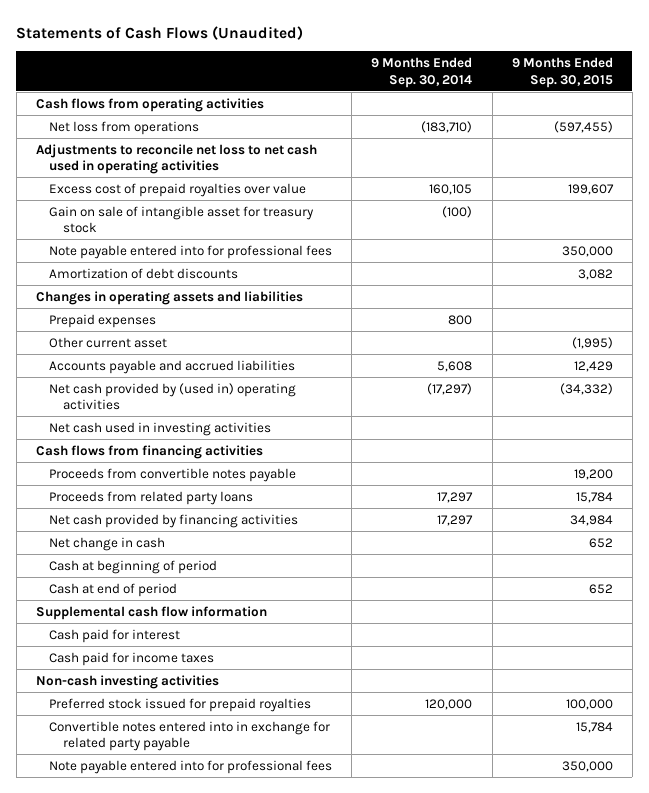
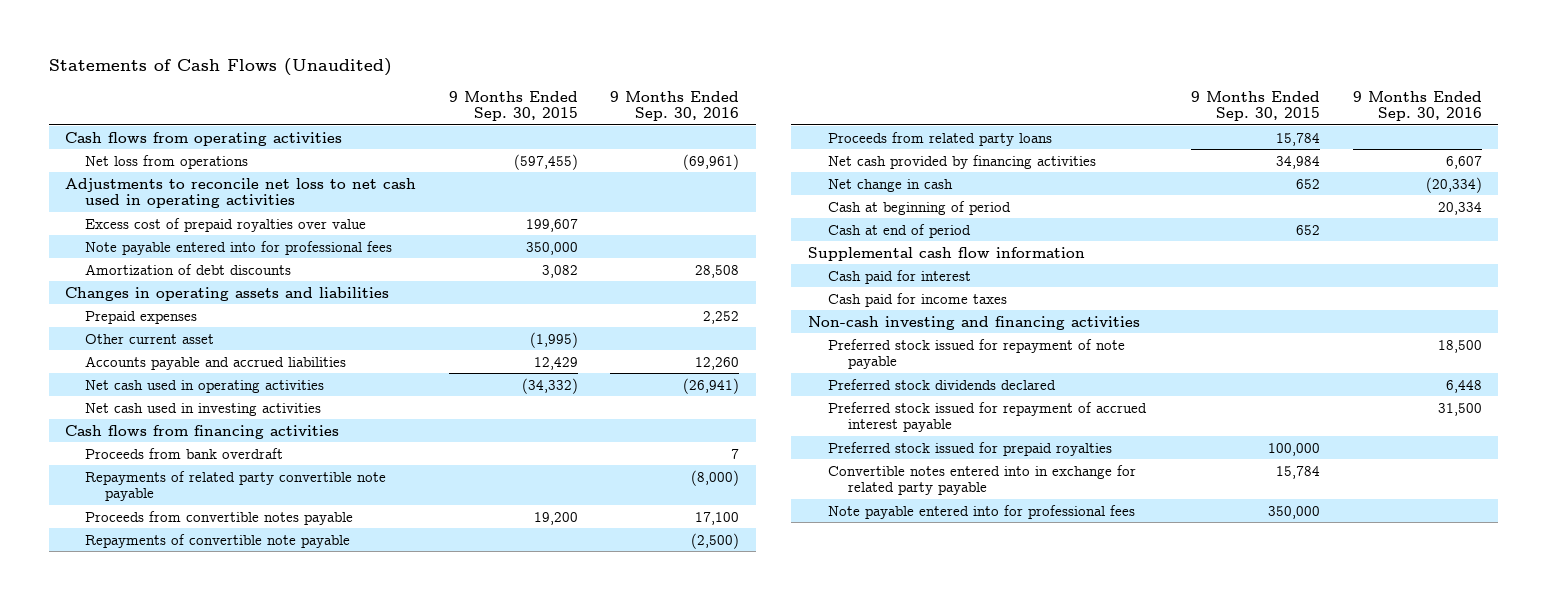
- | 9 Months Ended Sep. 30, 2014 | 9 Months Ended Sep. 30, 2015
+ | 9 Months Ended Sep. 30, 2015 | 9 Months Ended Sep. 30, 2016
- Gain on sale of intangible asset for treasury stock | (100) |
- Net cash provided by (used in) operating activities | (17,297) | (34,332)
+ Net cash used in operating activities | (34,332) | (26,941)
+ Proceeds from bank overdraft | | 7
+ Repayments of related party convertible note payable | | (8,000)
+ Repayments of convertible note payable | | (2,500)
- Non-cash investing activities
+ Non-cash investing and financing activities
+ Preferred stock issued for repayment of note payable | | 18,500
+ Preferred stock dividends declared | | 6,448
+ Preferred stock issued for repayment of accrued interest payable | | 31,500

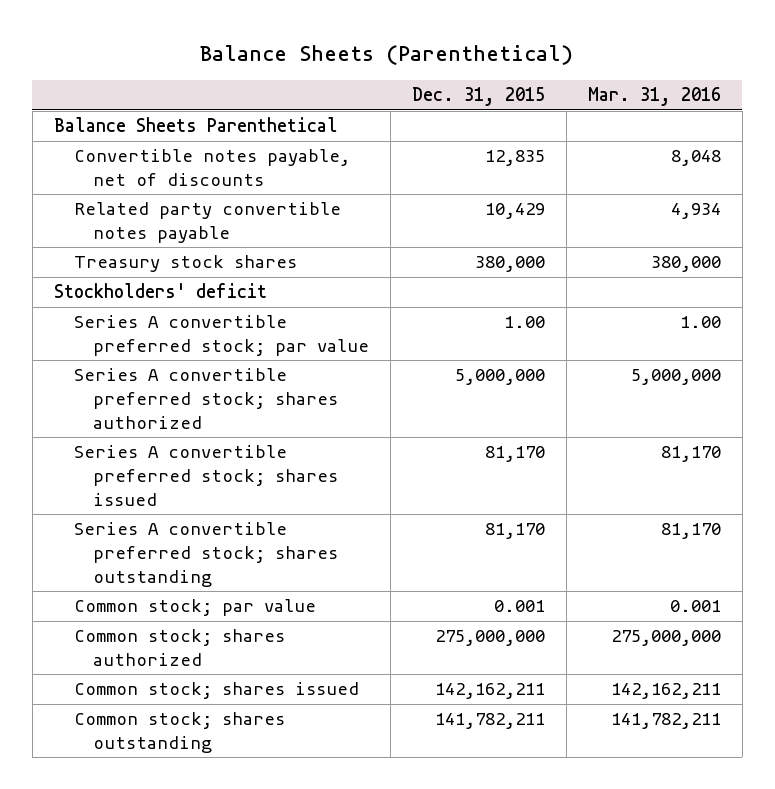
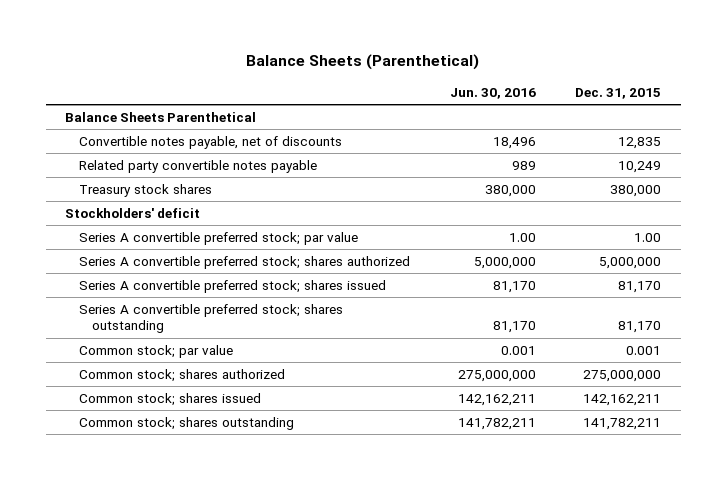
- | Dec. 31, 2015 | Mar. 31, 2016
+ | Jun. 30, 2016 | Dec. 31, 2015
- Related party convertible notes payable | 10,429 | 4,934
+ Related party convertible notes payable | 989 | 10,249

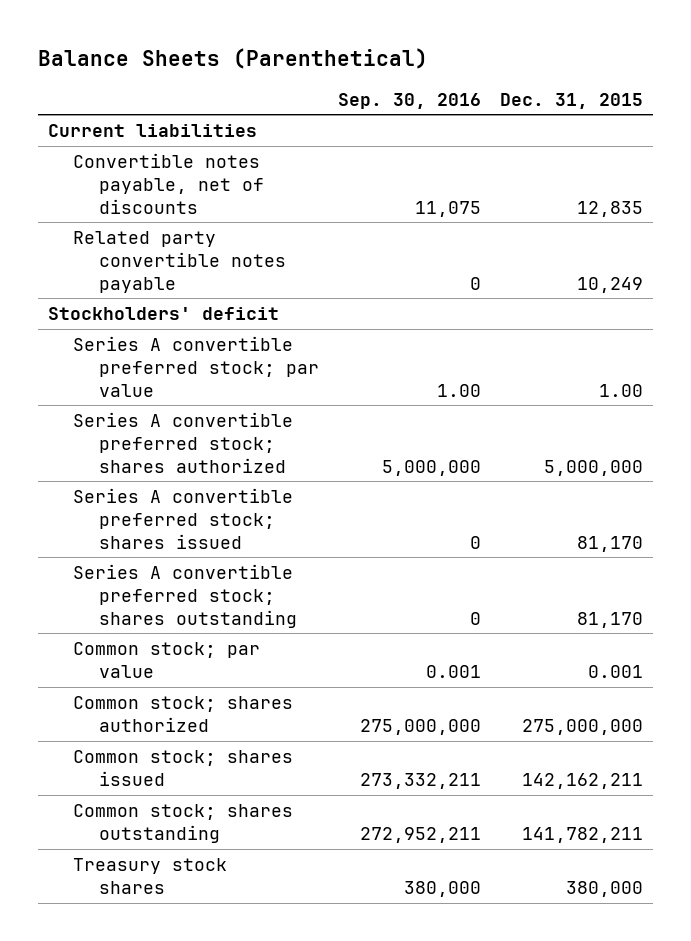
- | Jun. 30, 2016 | Dec. 31, 2015
+ | Sep. 30, 2016 | Dec. 31, 2015
- Balance Sheets Parenthetical
+ Current liabilities
moved down: Treasury stock shares | 380,000 | 380,000

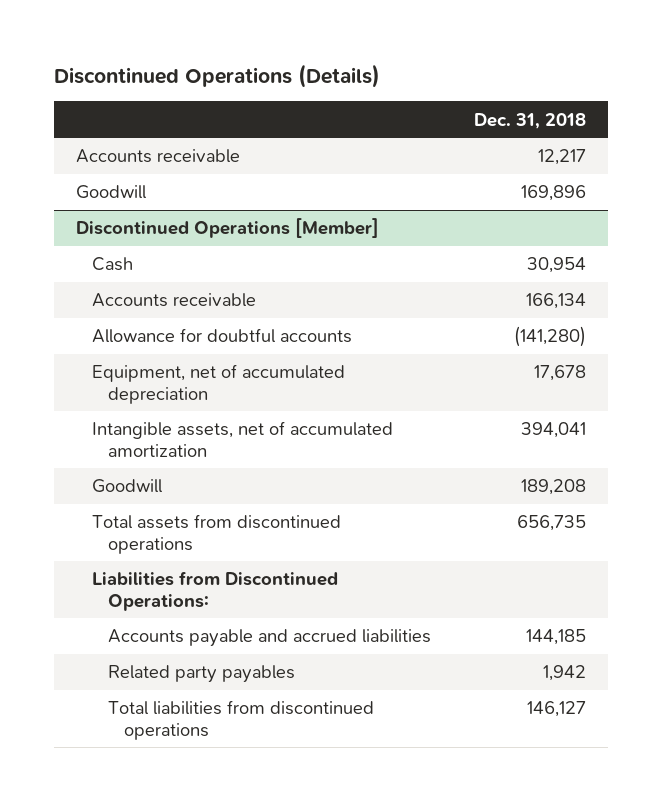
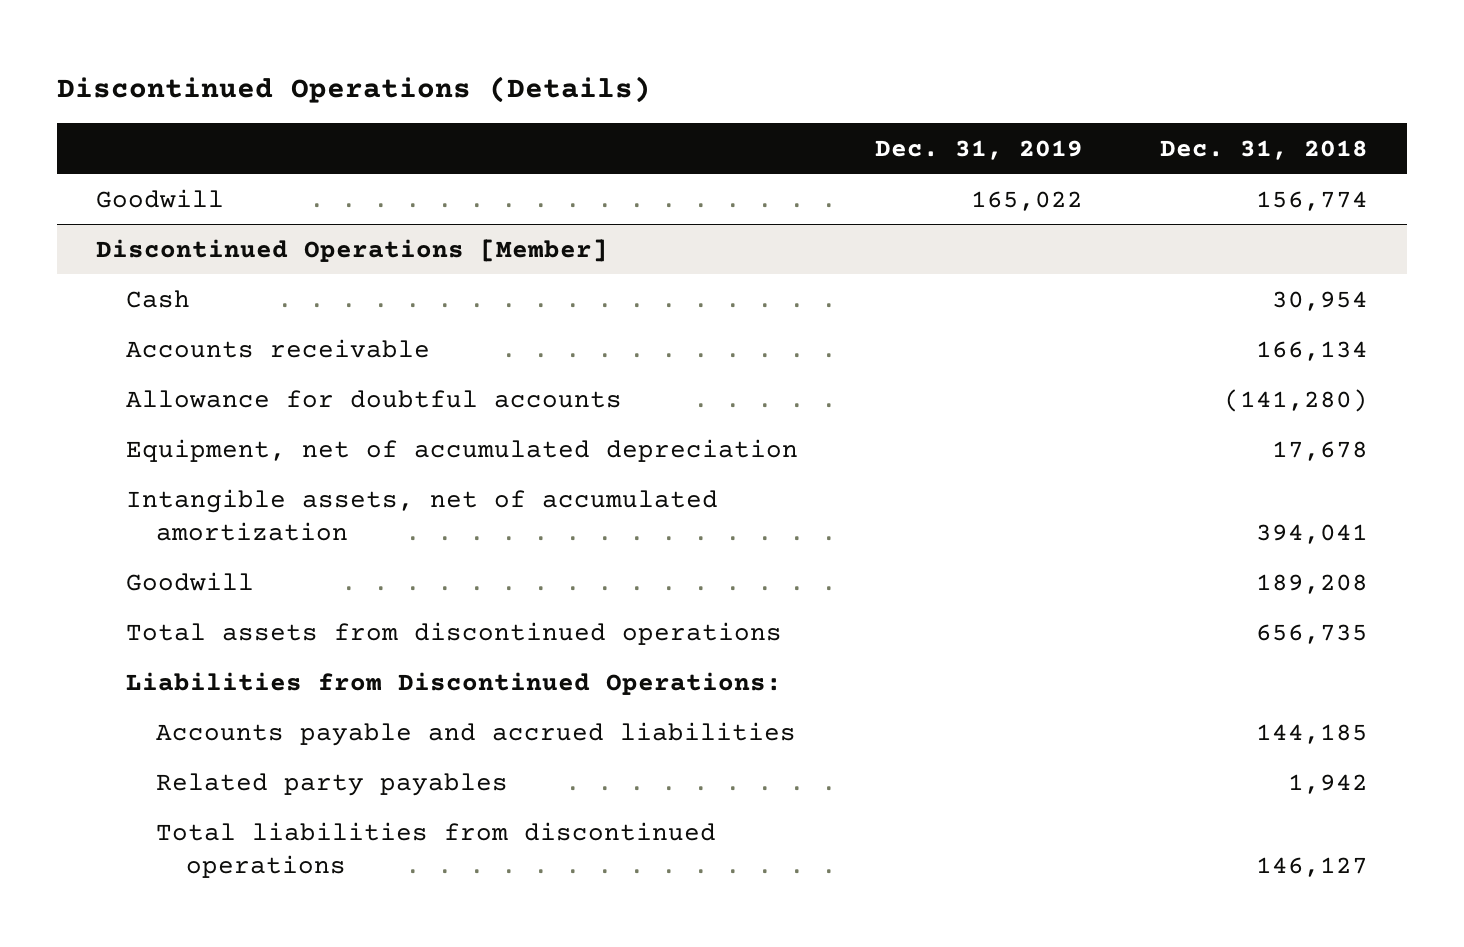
- | Dec. 31, 2018
+ | Dec. 31, 2019 | Dec. 31, 2018
- Accounts receivable | 12,217
- Goodwill | 169,896
+ Goodwill | 165,022 | 156,774

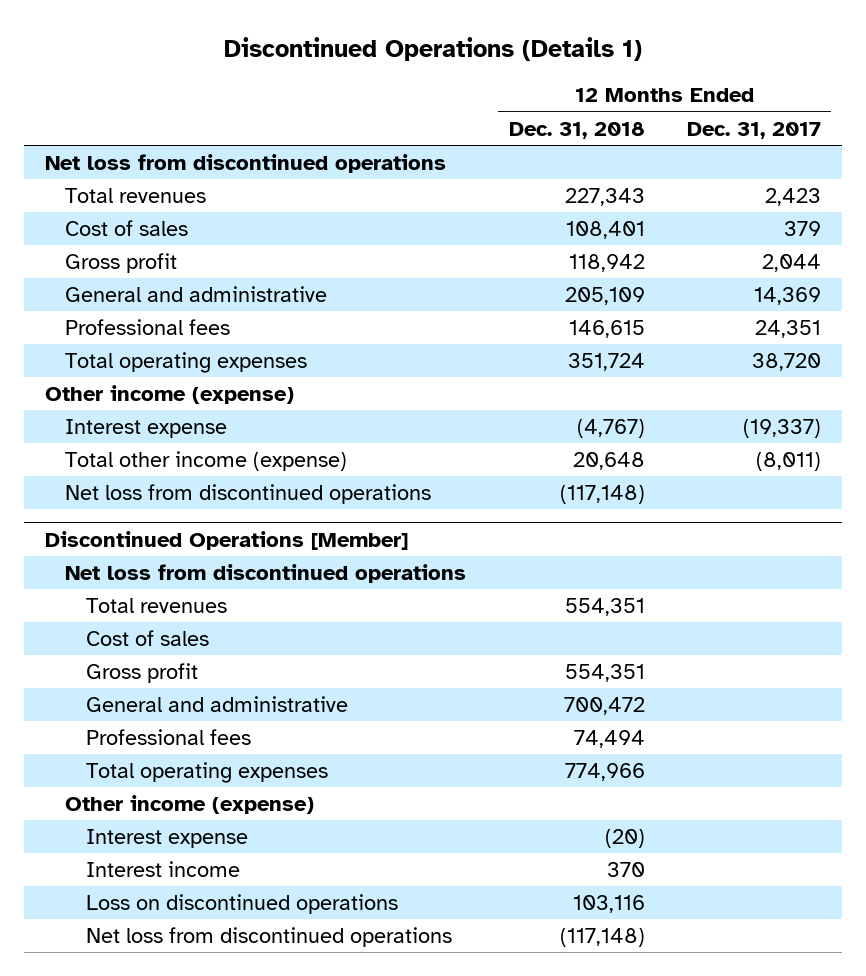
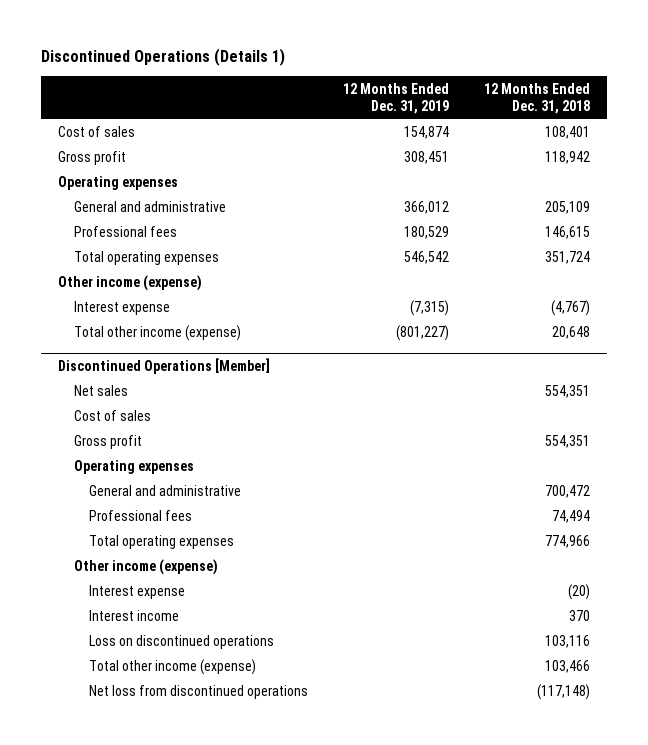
- | 12 Months Ended Dec. 31, 2018 | 12 Months Ended Dec. 31, 2017
+ | 12 Months Ended Dec. 31, 2019 | 12 Months Ended Dec. 31, 2018
- Net loss from discontinued operations
- Total revenues | 227,343 | 2,423
+ Operating expenses
- Net loss from discontinued operations | (117,148) |
@ Discontinued Operations [Member]
- Net loss from discontinued operations
- Total revenues | 554,351 |
+ Net sales | | 554,351
+ Operating expenses
+ Total other income (expense) | | 103,466

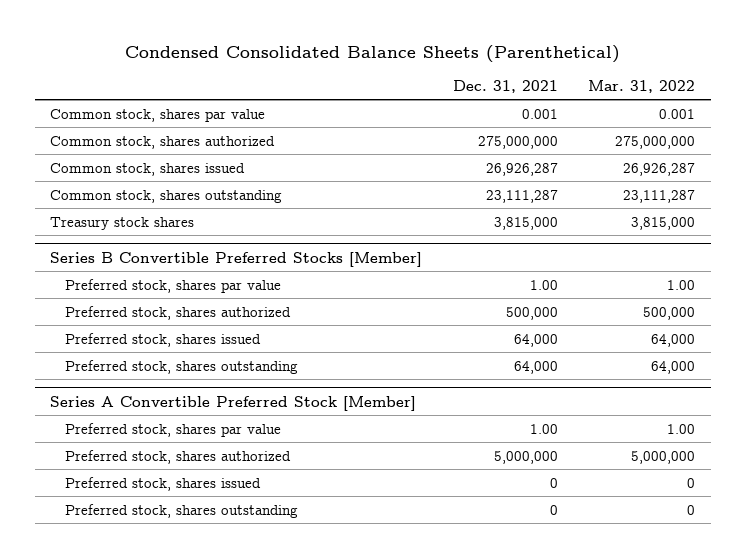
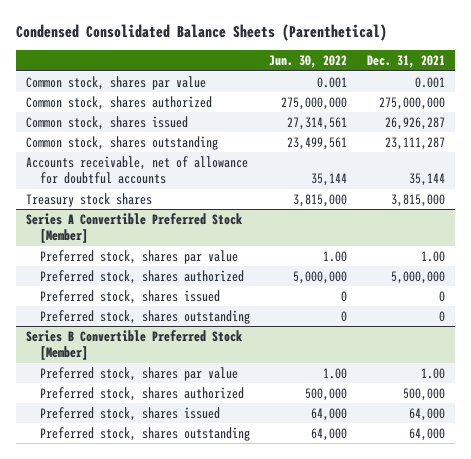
- | Dec. 31, 2021 | Mar. 31, 2022
+ | Jun. 30, 2022 | Dec. 31, 2021
+ Accounts receivable, net of allowance for doubtful accounts | 35,144 | 35,144
- Series B Convertible Preferred Stocks [Member]
- Preferred stock, shares par value | 1.00 | 1.00
- Preferred stock, shares authorized | 500,000 | 500,000
- Preferred stock, shares issued | 64,000 | 64,000
- Preferred stock, shares outstanding | 64,000 | 64,000
+ Series B Convertible Preferred Stock [Member]
+ Preferred stock, shares par value | 1.00 | 1.00
+ Preferred stock, shares authorized | 500,000 | 500,000
+ Preferred stock, shares issued | 64,000 | 64,000
+ Preferred stock, shares outstanding | 64,000 | 64,000

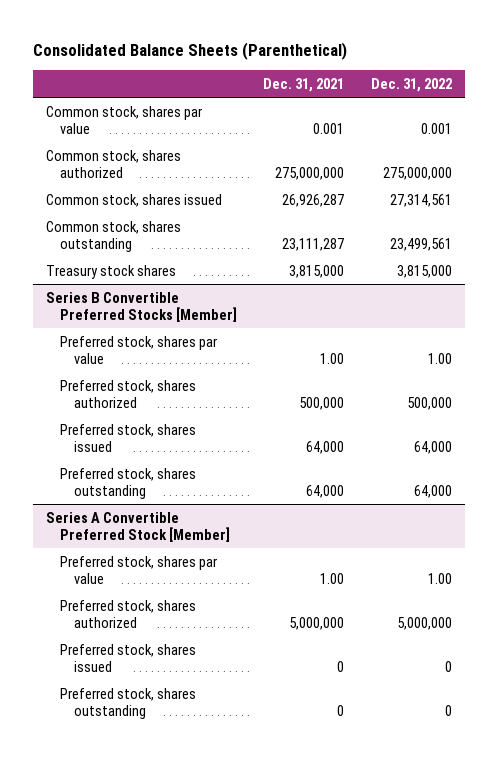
- Condensed Consolidated Balance Sheets (Parenthetical)
+ Consolidated Balance Sheets (Parenthetical)
- | Jun. 30, 2022 | Dec. 31, 2021
+ | Dec. 31, 2021 | Dec. 31, 2022
- Accounts receivable, net of allowance for doubtful accounts | 35,144 | 35,144
+ Series B Convertible Preferred Stocks [Member]
+ Preferred stock, shares par value | 1.00 | 1.00
+ Preferred stock, shares authorized | 500,000 | 500,000
+ Preferred stock, shares issued | 64,000 | 64,000
+ Preferred stock, shares outstanding | 64,000 | 64,000
- Series B Convertible Preferred Stock [Member]
- Preferred stock, shares par value | 1.00 | 1.00
- Preferred stock, shares authorized | 500,000 | 500,000
- Preferred stock, shares issued | 64,000 | 64,000
- Preferred stock, shares outstanding | 64,000 | 64,000

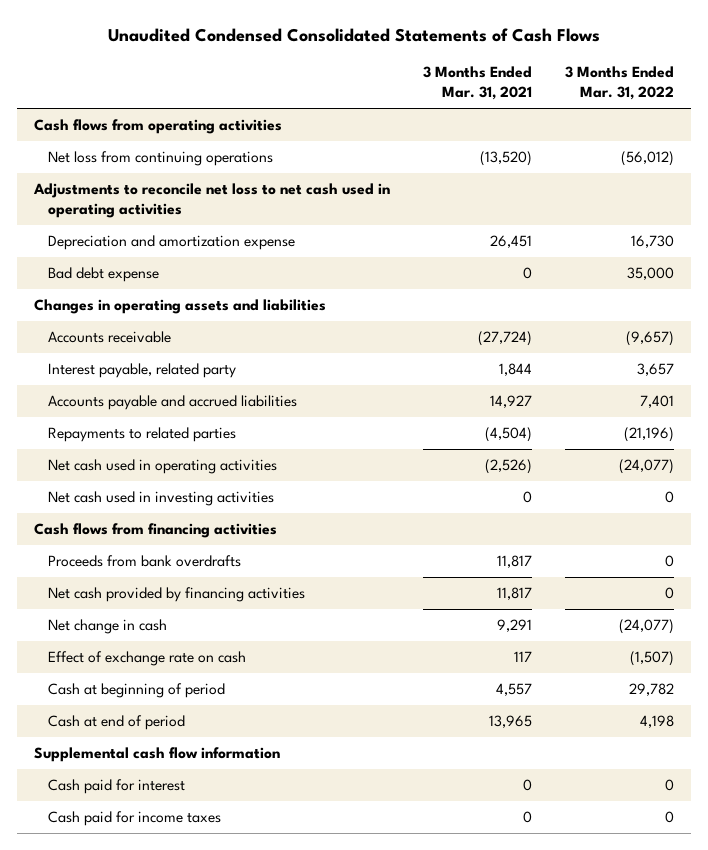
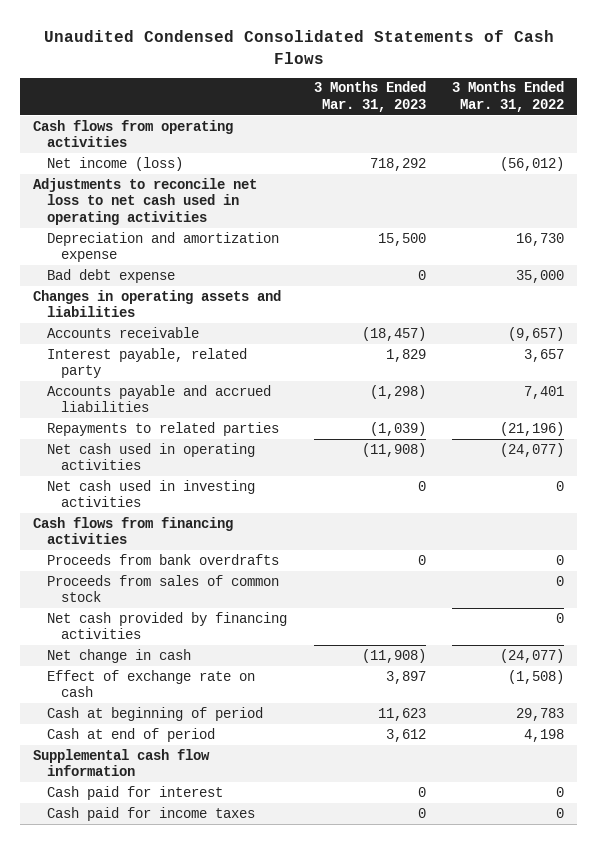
- | 3 Months Ended Mar. 31, 2021 | 3 Months Ended Mar. 31, 2022
+ | 3 Months Ended Mar. 31, 2023 | 3 Months Ended Mar. 31, 2022
- Net loss from continuing operations | (13,520) | (56,012)
+ Net income (loss) | 718,292 | (56,012)
+ Proceeds from sales of common stock | | 0
- Effect of exchange rate on cash | 117 | (1,507)
- Cash at beginning of period | 4,557 | 29,782
+ Effect of exchange rate on cash | 3,897 | (1,508)
+ Cash at beginning of period | 11,623 | 29,783

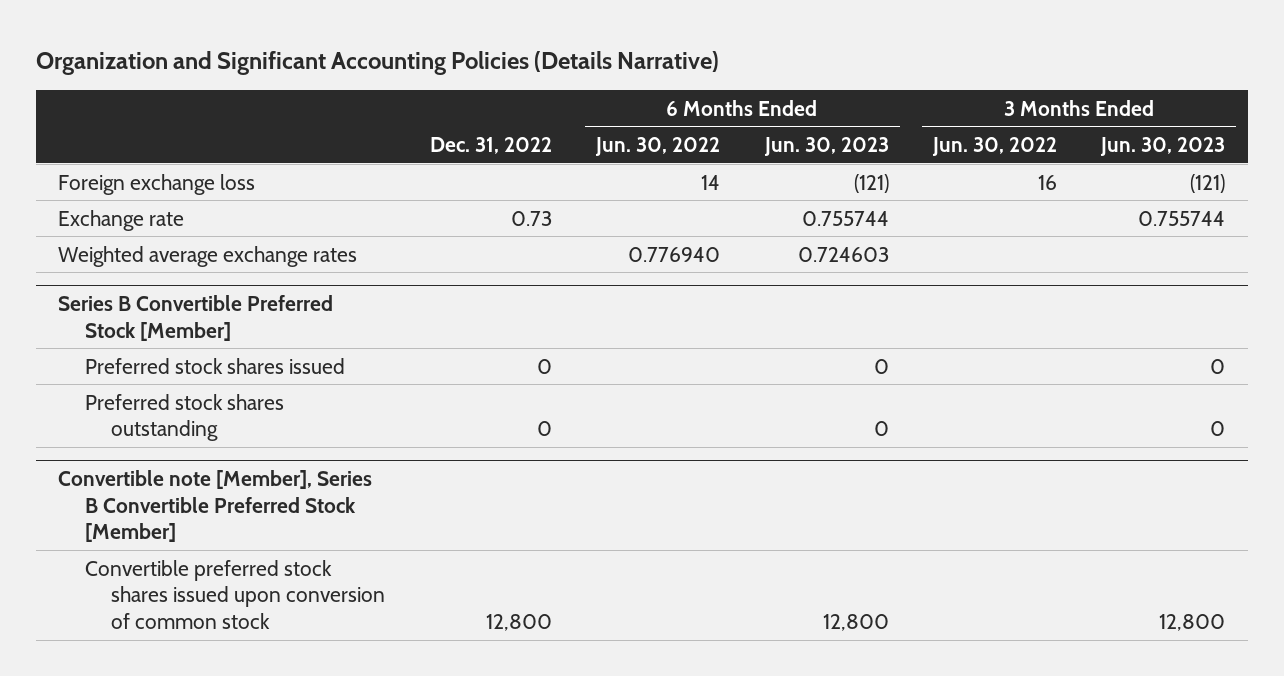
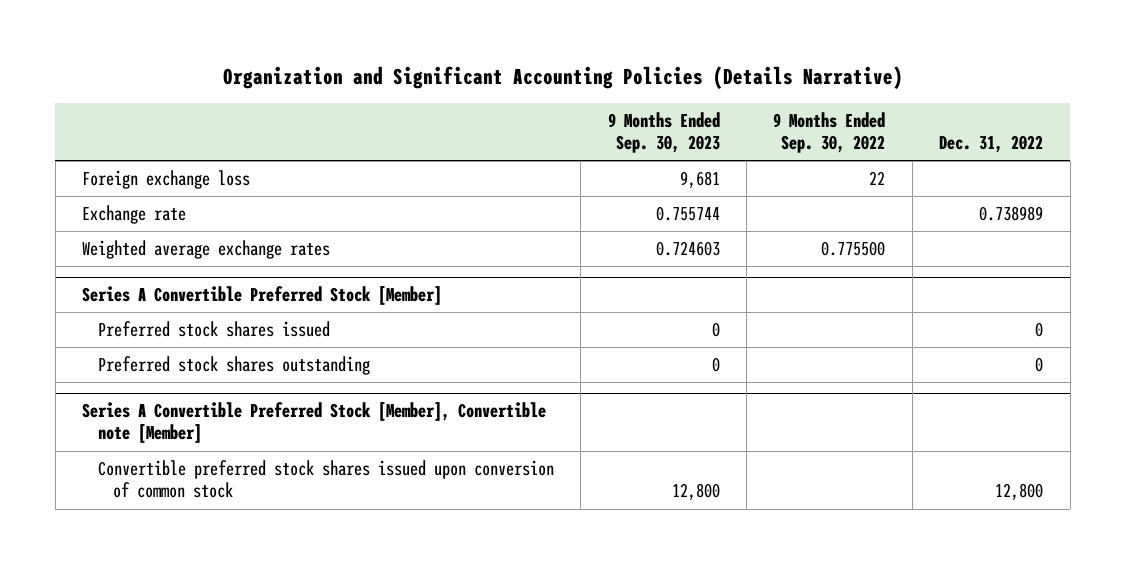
- | Dec. 31, 2022 | 6 Months Ended Jun. 30, 2022 | 6 Months Ended Jun. 30, 2023 | 3 Months Ended Jun. 30, 2022 | 3 Months Ended Jun. 30, 2023
+ | 9 Months Ended Sep. 30, 2023 | 9 Months Ended Sep. 30, 2022 | Dec. 31, 2022
- Exchange rate | 0.73 | | 0.755744 | | 0.755744
+ Exchange rate | 0.755744 | | 0.738989
- Series B Convertible Preferred Stock [Member]
+ Series A Convertible Preferred Stock [Member]
- Convertible note [Member], Series B Convertible Preferred Stock [Member]
+ Series A Convertible Preferred Stock [Member], Convertible note [Member]

